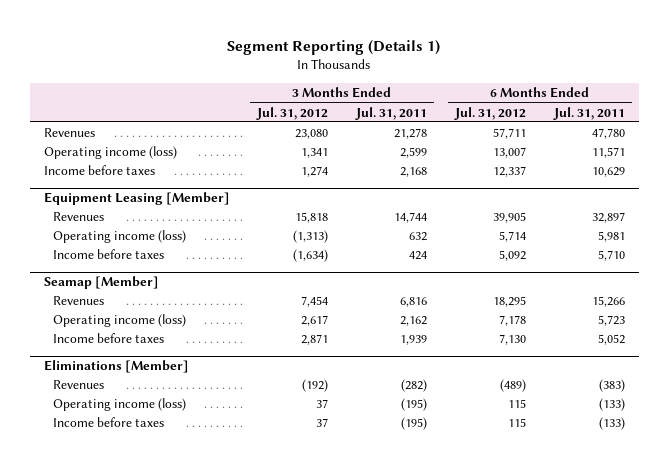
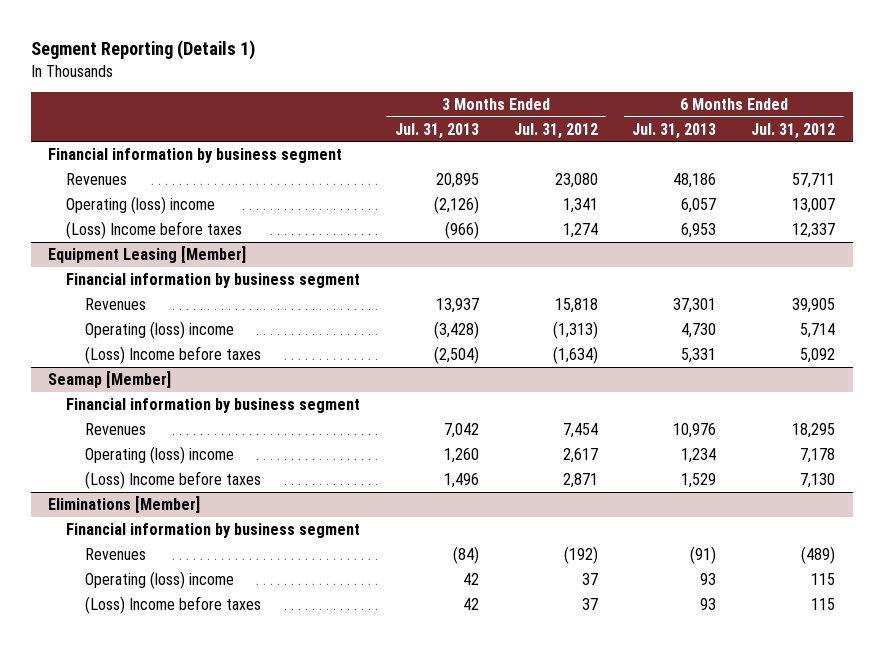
- | 3 Months Ended Jul. 31, 2012 | 3 Months Ended Jul. 31, 2011 | 6 Months Ended Jul. 31, 2012 | 6 Months Ended Jul. 31, 2011
+ | 3 Months Ended Jul. 31, 2013 | 3 Months Ended Jul. 31, 2012 | 6 Months Ended Jul. 31, 2013 | 6 Months Ended Jul. 31, 2012
+ Financial information by business segment
- Operating income (loss) | 1,341 | 2,599 | 13,007 | 11,571
- Income before taxes | 1,274 | 2,168 | 12,337 | 10,629
+ Operating (loss) income | (2,126) | 1,341 | 6,057 | 13,007
+ (Loss) Income before taxes | (966) | 1,274 | 6,953 | 12,337
@ Equipment Leasing [Member]
+ Financial information by business segment
- Operating income (loss) | (1,313) | 632 | 5,714 | 5,981
- Income before taxes | (1,634) | 424 | 5,092 | 5,710
+ Operating (loss) income | (3,428) | (1,313) | 4,730 | 5,714
+ (Loss) Income before taxes | (2,504) | (1,634) | 5,331 | 5,092
@ Seamap [Member]
+ Financial information by business segment
- Operating income (loss) | 2,617 | 2,162 | 7,178 | 5,723
- Income before taxes | 2,871 | 1,939 | 7,130 | 5,052
+ Operating (loss) income | 1,260 | 2,617 | 1,234 | 7,178
+ (Loss) Income before taxes | 1,496 | 2,871 | 1,529 | 7,130
@ Eliminations [Member]
+ Financial information by business segment
- Operating income (loss) | 37 | (195) | 115 | (133)
- Income before taxes | 37 | (195) | 115 | (133)
+ Operating (loss) income | 42 | 37 | 93 | 115
+ (Loss) Income before taxes | 42 | 37 | 93 | 115

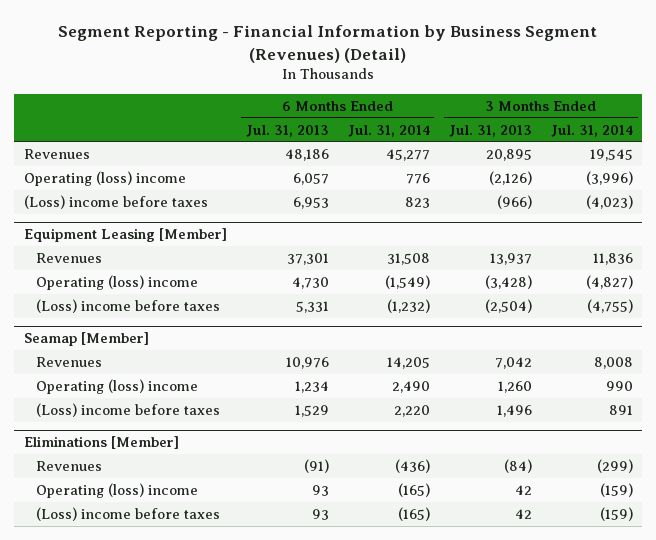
- Segment Reporting (Details 1)
+ Segment Reporting - Financial Information by Business Segment (Revenues) (Detail)
- | 3 Months Ended Jul. 31, 2013 | 3 Months Ended Jul. 31, 2012 | 6 Months Ended Jul. 31, 2013 | 6 Months Ended Jul. 31, 2012
+ | 6 Months Ended Jul. 31, 2013 | 6 Months Ended Jul. 31, 2014 | 3 Months Ended Jul. 31, 2013 | 3 Months Ended Jul. 31, 2014
- Financial information by business segment
- (Loss) Income before taxes | (966) | 1,274 | 6,953 | 12,337
+ (Loss) income before taxes | 6,953 | 823 | (966) | (4,023)
@ Equipment Leasing [Member]
- Financial information by business segment
- (Loss) Income before taxes | (2,504) | (1,634) | 5,331 | 5,092
+ (Loss) income before taxes | 5,331 | (1,232) | (2,504) | (4,755)
@ Seamap [Member]
- Financial information by business segment
- (Loss) Income before taxes | 1,496 | 2,871 | 1,529 | 7,130
+ (Loss) income before taxes | 1,529 | 2,220 | 1,496 | 891
@ Eliminations [Member]
- Financial information by business segment
- (Loss) Income before taxes | 42 | 37 | 93 | 115
+ (Loss) income before taxes | 93 | (165) | 42 | (159)

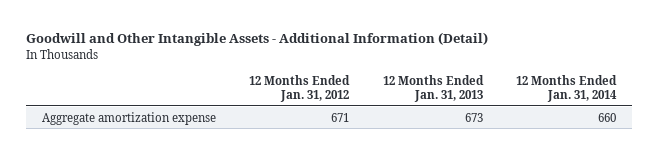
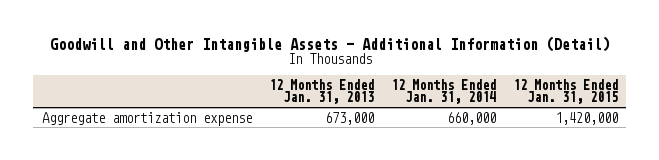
- | 12 Months Ended Jan. 31, 2012 | 12 Months Ended Jan. 31, 2013 | 12 Months Ended Jan. 31, 2014
+ | 12 Months Ended Jan. 31, 2013 | 12 Months Ended Jan. 31, 2014 | 12 Months Ended Jan. 31, 2015
- Aggregate amortization expense | 671 | 673 | 660
+ Aggregate amortization expense | 673,000 | 660,000 | 1,420,000

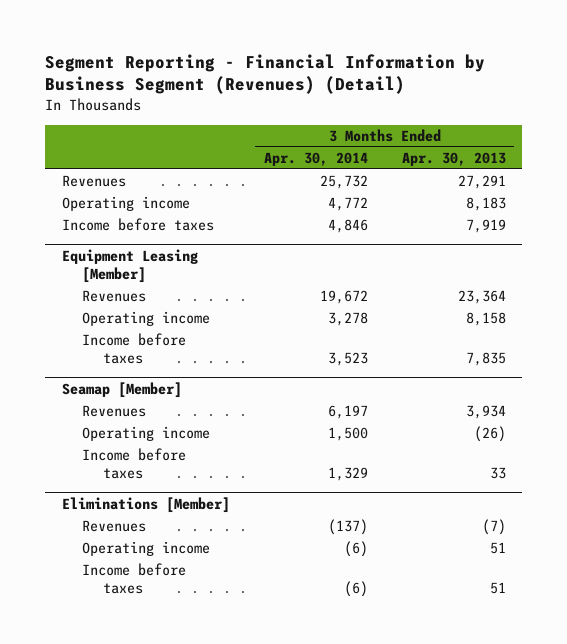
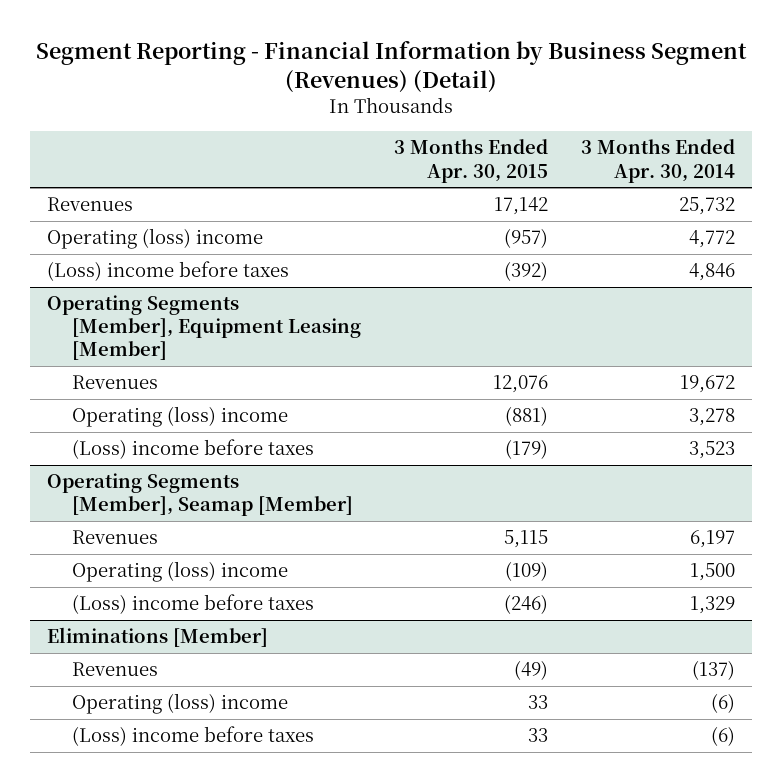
- | 3 Months Ended Apr. 30, 2014 | 3 Months Ended Apr. 30, 2013
+ | 3 Months Ended Apr. 30, 2015 | 3 Months Ended Apr. 30, 2014
- Operating income | 4,772 | 8,183
- Income before taxes | 4,846 | 7,919
- Equipment Leasing [Member]
+ Operating (loss) income | (957) | 4,772
+ (Loss) income before taxes | (392) | 4,846
+ Operating Segments [Member], Equipment Leasing [Member]
- Operating income | 3,278 | 8,158
- Income before taxes | 3,523 | 7,835
- Seamap [Member]
+ Operating (loss) income | (881) | 3,278
+ (Loss) income before taxes | (179) | 3,523
+ Operating Segments [Member], Seamap [Member]
- Operating income | 1,500 | (26)
- Income before taxes | 1,329 | 33
+ Operating (loss) income | (109) | 1,500
+ (Loss) income before taxes | (246) | 1,329
@ Eliminations [Member]
- Operating income | (6) | 51
- Income before taxes | (6) | 51
+ Operating (loss) income | 33 | (6)
+ (Loss) income before taxes | 33 | (6)

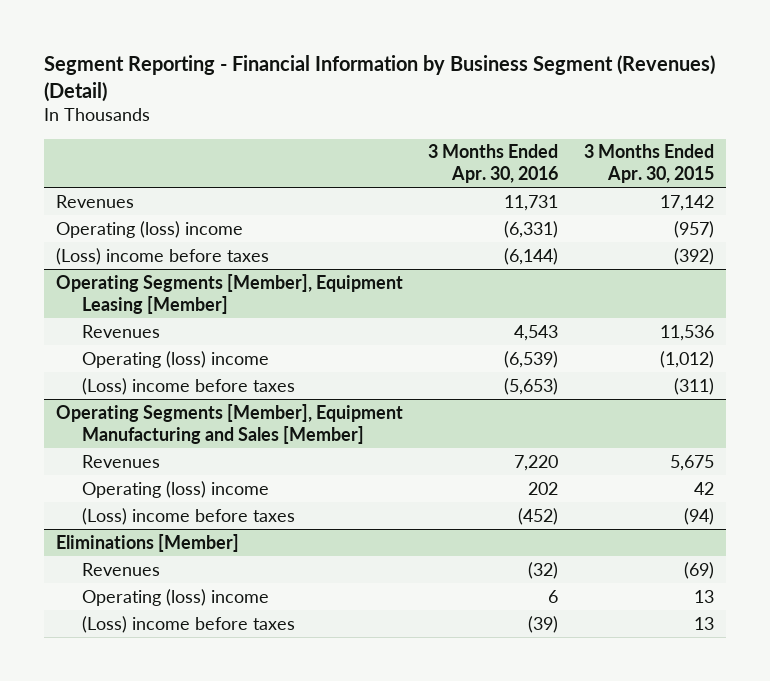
- | 3 Months Ended Apr. 30, 2015 | 3 Months Ended Apr. 30, 2014
+ | 3 Months Ended Apr. 30, 2016 | 3 Months Ended Apr. 30, 2015
@ Operating Segments [Member], Equipment Leasing [Member]
- Revenues | 12,076 | 19,672
- Operating (loss) income | (881) | 3,278
- (Loss) income before taxes | (179) | 3,523
- Operating Segments [Member], Seamap [Member]
- Revenues | 5,115 | 6,197
- Operating (loss) income | (109) | 1,500
- (Loss) income before taxes | (246) | 1,329
@ Operating Segments [Member], Equipment Leasing [Member]
+ Revenues | 4,543 | 11,536
+ Operating (loss) income | (6,539) | (1,012)
+ (Loss) income before taxes | (5,653) | (311)
+ Operating Segments [Member], Equipment Manufacturing and Sales [Member]
+ Revenues | 7,220 | 5,675
+ Operating (loss) income | 202 | 42
+ (Loss) income before taxes | (452) | (94)
@ Eliminations [Member]
- Revenues | (49) | (137)
- Operating (loss) income | 33 | (6)
- (Loss) income before taxes | 33 | (6)
+ Revenues | (32) | (69)
+ Operating (loss) income | 6 | 13
+ (Loss) income before taxes | (39) | 13

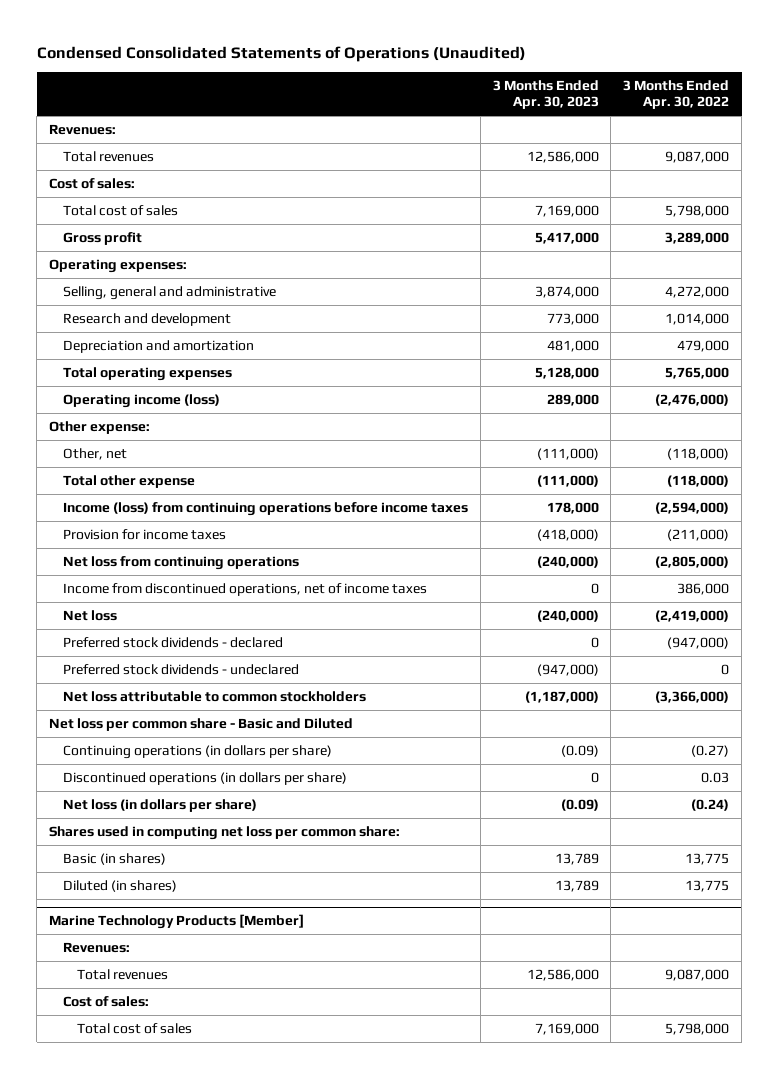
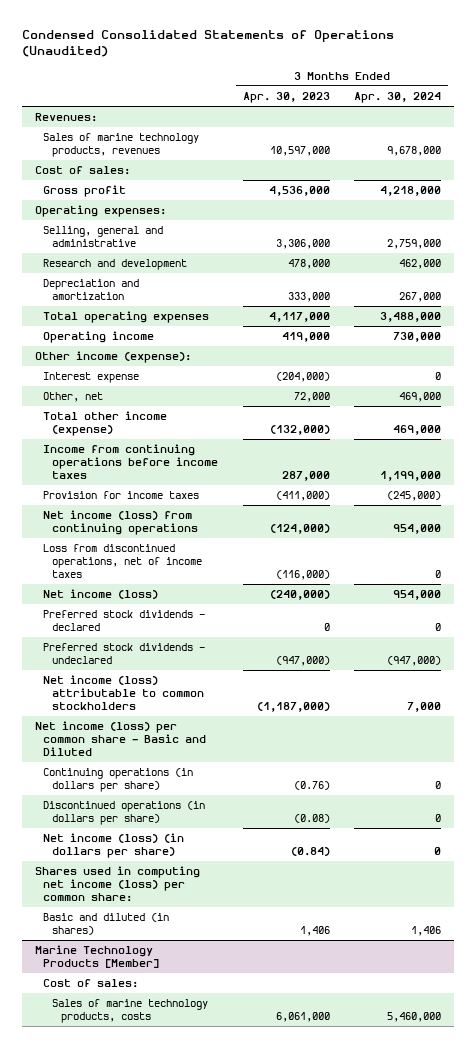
- | 3 Months Ended Apr. 30, 2023 | 3 Months Ended Apr. 30, 2022
+ | 3 Months Ended Apr. 30, 2023 | 3 Months Ended Apr. 30, 2024
- Total revenues | 12,586,000 | 9,087,000
+ Sales of marine technology products, revenues | 10,597,000 | 9,678,000
- Total cost of sales | 7,169,000 | 5,798,000
- Gross profit | 5,417,000 | 3,289,000
+ Gross profit | 4,536,000 | 4,218,000
- Selling, general and administrative | 3,874,000 | 4,272,000
- Research and development | 773,000 | 1,014,000
- Depreciation and amortization | 481,000 | 479,000
- Total operating expenses | 5,128,000 | 5,765,000
- Operating income (loss) | 289,000 | (2,476,000)
- Other expense:
- Other, net | (111,000) | (118,000)
- Total other expense | (111,000) | (118,000)
- Income (loss) from continuing operations before income taxes | 178,000 | (2,594,000)
- Provision for income taxes | (418,000) | (211,000)
- Net loss from continuing operations | (240,000) | (2,805,000)
- Income from discontinued operations, net of income taxes | 0 | 386,000
- Net loss | (240,000) | (2,419,000)
+ Selling, general and administrative | 3,306,000 | 2,759,000
+ Research and development | 478,000 | 462,000
+ Depreciation and amortization | 333,000 | 267,000
+ Total operating expenses | 4,117,000 | 3,488,000
+ Operating income | 419,000 | 730,000
+ Other income (expense):
+ Interest expense | (204,000) | 0
+ Other, net | 72,000 | 469,000
+ Total other income (expense) | (132,000) | 469,000
+ Income from continuing operations before income taxes | 287,000 | 1,199,000
+ Provision for income taxes | (411,000) | (245,000)
+ Net income (loss) from continuing operations | (124,000) | 954,000
+ Loss from discontinued operations, net of income taxes | (116,000) | 0
+ Net income (loss) | (240,000) | 954,000
- Net loss attributable to common stockholders | (1,187,000) | (3,366,000)
- Net loss per common share - Basic and Diluted
- Continuing operations (in dollars per share) | (0.09) | (0.27)
- Discontinued operations (in dollars per share) | 0 | 0.03
- Net loss (in dollars per share) | (0.09) | (0.24)
- Shares used in computing net loss per common share:
- Basic (in shares) | 13,789 | 13,775
- Diluted (in shares) | 13,789 | 13,775
+ Net income (loss) attributable to common stockholders | (1,187,000) | 7,000
+ Net income (loss) per common share - Basic and Diluted
+ Continuing operations (in dollars per share) | (0.76) | 0
+ Discontinued operations (in dollars per share) | (0.08) | 0
+ Net income (loss) (in dollars per share) | (0.84) | 0
+ Shares used in computing net income (loss) per common share:
+ Basic and diluted (in shares) | 1,406 | 1,406
@ Marine Technology Products [Member]
- Revenues:
- Total revenues | 12,586,000 | 9,087,000
- Total cost of sales | 7,169,000 | 5,798,000
+ Sales of marine technology products, costs | 6,061,000 | 5,460,000

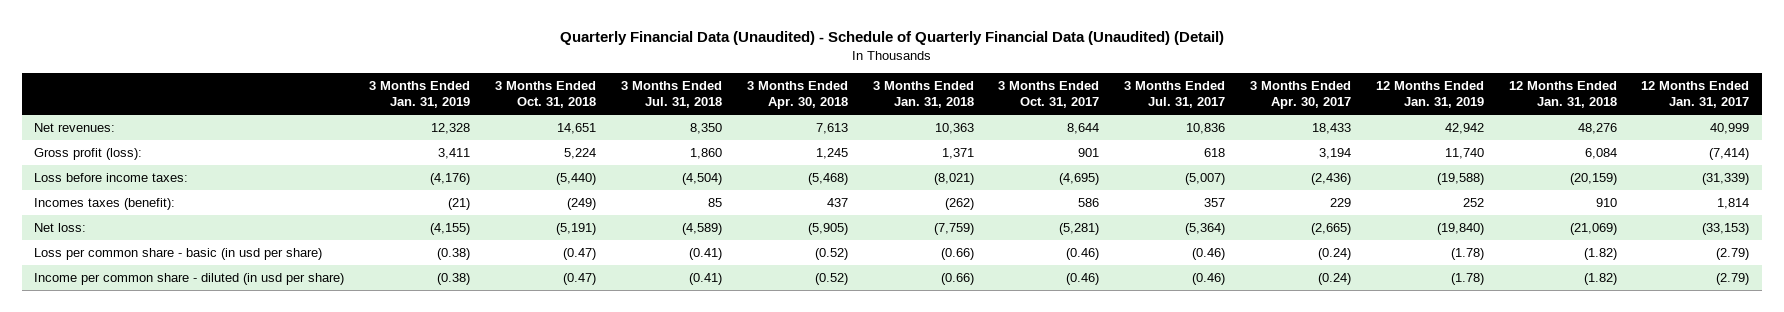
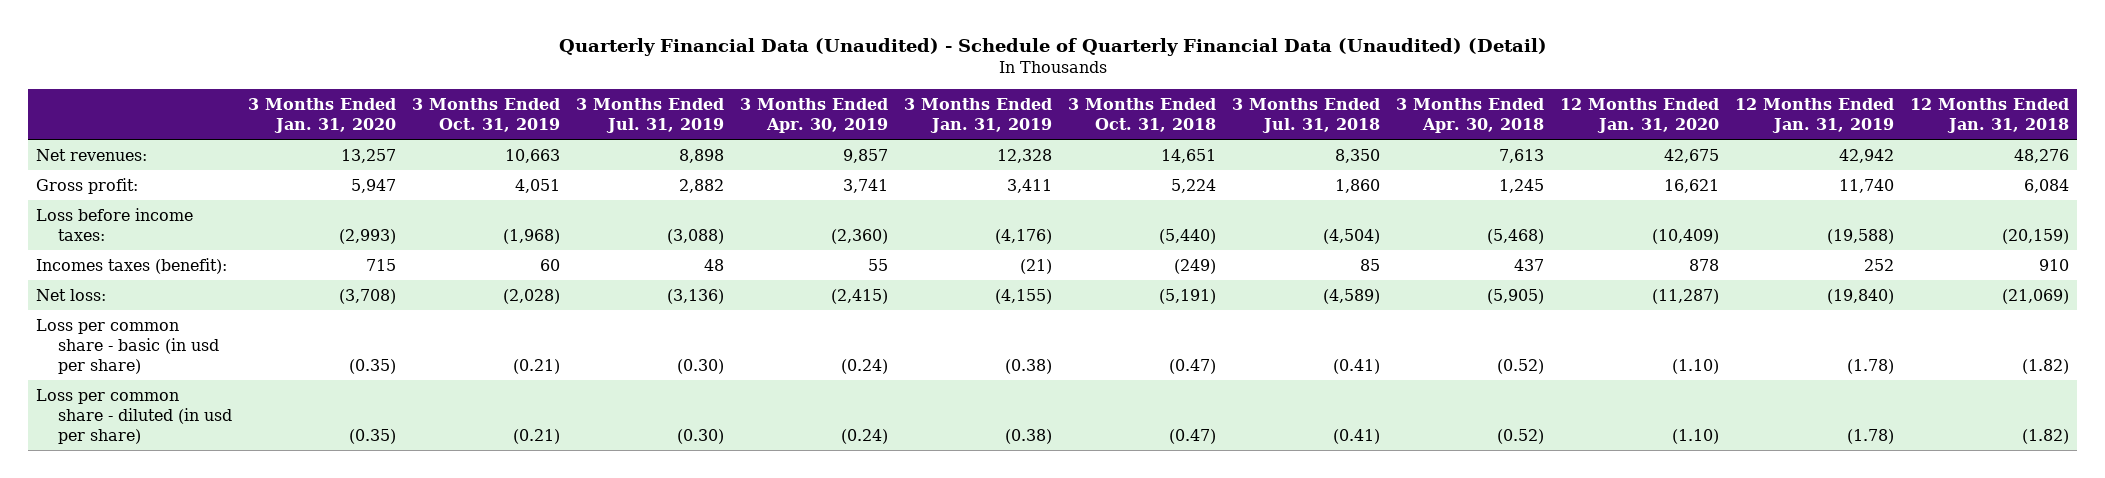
- | 3 Months Ended Jan. 31, 2019 | 3 Months Ended Oct. 31, 2018 | 3 Months Ended Jul. 31, 2018 | 3 Months Ended Apr. 30, 2018 | 3 Months Ended Jan. 31, 2018 | 3 Months Ended Oct. 31, 2017 | 3 Months Ended Jul. 31, 2017 | 3 Months Ended Apr. 30, 2017 | 12 Months Ended Jan. 31, 2019 | 12 Months Ended Jan. 31, 2018 | 12 Months Ended Jan. 31, 2017
+ | 3 Months Ended Jan. 31, 2020 | 3 Months Ended Oct. 31, 2019 | 3 Months Ended Jul. 31, 2019 | 3 Months Ended Apr. 30, 2019 | 3 Months Ended Jan. 31, 2019 | 3 Months Ended Oct. 31, 2018 | 3 Months Ended Jul. 31, 2018 | 3 Months Ended Apr. 30, 2018 | 12 Months Ended Jan. 31, 2020 | 12 Months Ended Jan. 31, 2019 | 12 Months Ended Jan. 31, 2018
- Gross profit (loss): | 3,411 | 5,224 | 1,860 | 1,245 | 1,371 | 901 | 618 | 3,194 | 11,740 | 6,084 | (7,414)
+ Gross profit: | 5,947 | 4,051 | 2,882 | 3,741 | 3,411 | 5,224 | 1,860 | 1,245 | 16,621 | 11,740 | 6,084
- Income per common share - diluted (in usd per share) | (0.38) | (0.47) | (0.41) | (0.52) | (0.66) | (0.46) | (0.46) | (0.24) | (1.78) | (1.82) | (2.79)
+ Loss per common share - diluted (in usd per share) | (0.35) | (0.21) | (0.30) | (0.24) | (0.38) | (0.47) | (0.41) | (0.52) | (1.10) | (1.78) | (1.82)

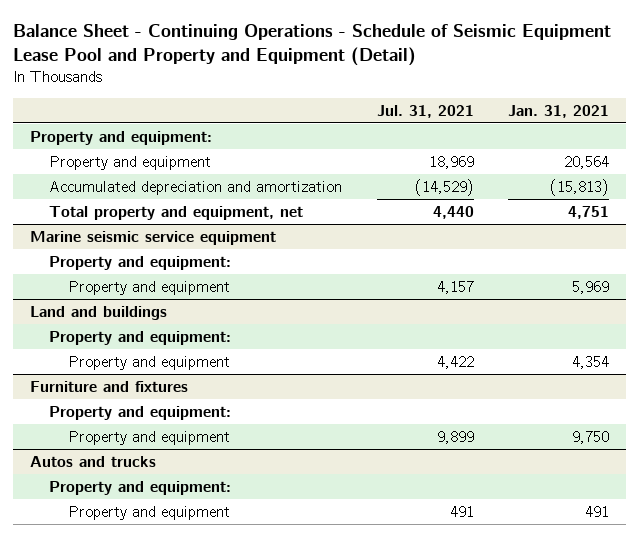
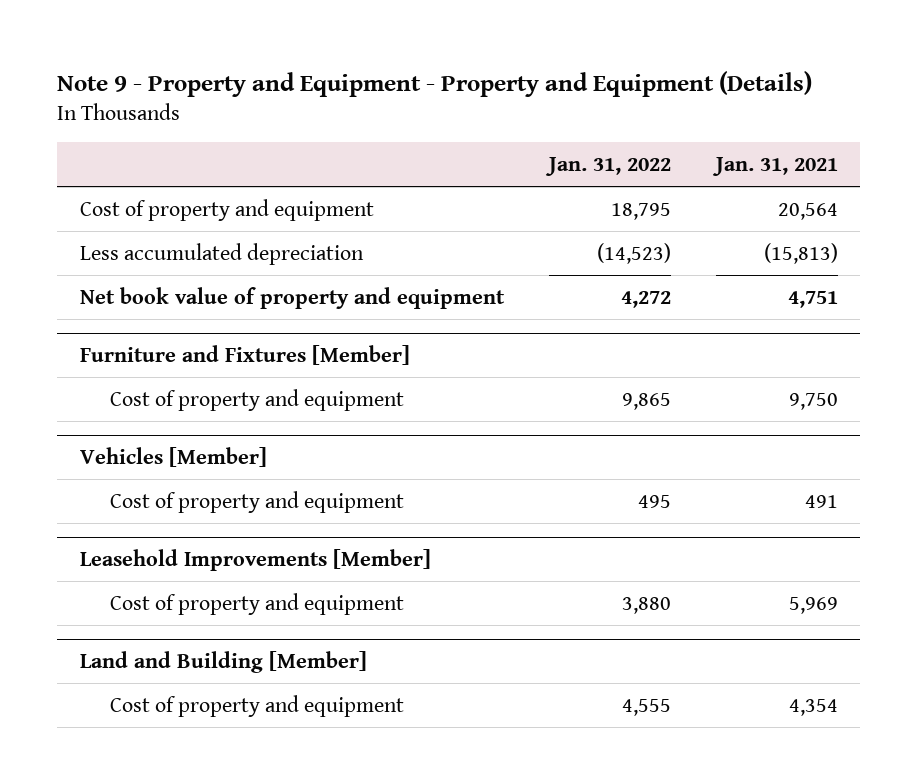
- Balance Sheet - Continuing Operations - Schedule of Seismic Equipment Lease Pool and Property and Equipment (Detail)
+ Note 9 - Property and Equipment - Property and Equipment (Details)
- | Jul. 31, 2021 | Jan. 31, 2021
+ | Jan. 31, 2022 | Jan. 31, 2021
- Property and equipment:
- Property and equipment | 18,969 | 20,564
- Accumulated depreciation and amortization | (14,529) | (15,813)
- Total property and equipment, net | 4,440 | 4,751
- Marine seismic service equipment
- Property and equipment:
- Property and equipment | 4,157 | 5,969
- Land and buildings
- Property and equipment:
- Property and equipment | 4,422 | 4,354
- Furniture and fixtures
- Property and equipment:
- Property and equipment | 9,899 | 9,750
- Autos and trucks
- Property and equipment:
- Property and equipment | 491 | 491
+ Cost of property and equipment | 18,795 | 20,564
+ Less accumulated depreciation | (14,523) | (15,813)
+ Net book value of property and equipment | 4,272 | 4,751
+ Furniture and Fixtures [Member]
+ Cost of property and equipment | 9,865 | 9,750
+ Vehicles [Member]
+ Cost of property and equipment | 495 | 491
+ Leasehold Improvements [Member]
+ Cost of property and equipment | 3,880 | 5,969
+ Land and Building [Member]
+ Cost of property and equipment | 4,555 | 4,354

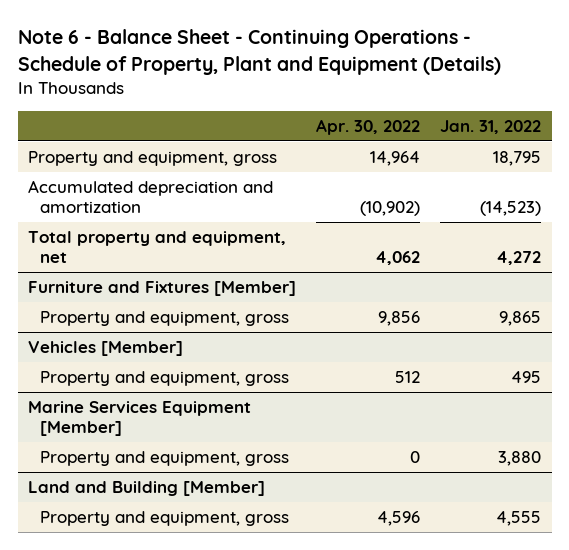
- Note 9 - Property and Equipment - Property and Equipment (Details)
+ Note 6 - Balance Sheet - Continuing Operations - Schedule of Property, Plant and Equipment (Details)
- | Jan. 31, 2022 | Jan. 31, 2021
+ | Apr. 30, 2022 | Jan. 31, 2022
- Cost of property and equipment | 18,795 | 20,564
- Less accumulated depreciation | (14,523) | (15,813)
- Net book value of property and equipment | 4,272 | 4,751
+ Property and equipment, gross | 14,964 | 18,795
+ Accumulated depreciation and amortization | (10,902) | (14,523)
+ Total property and equipment, net | 4,062 | 4,272
@ Furniture and Fixtures [Member]
- Cost of property and equipment | 9,865 | 9,750
+ Property and equipment, gross | 9,856 | 9,865
@ Vehicles [Member]
- Cost of property and equipment | 495 | 491
- Leasehold Improvements [Member]
- Cost of property and equipment | 3,880 | 5,969
@ Vehicles [Member]
+ Property and equipment, gross | 512 | 495
+ Marine Services Equipment [Member]
+ Property and equipment, gross | 0 | 3,880
@ Land and Building [Member]
- Cost of property and equipment | 4,555 | 4,354
+ Property and equipment, gross | 4,596 | 4,555

